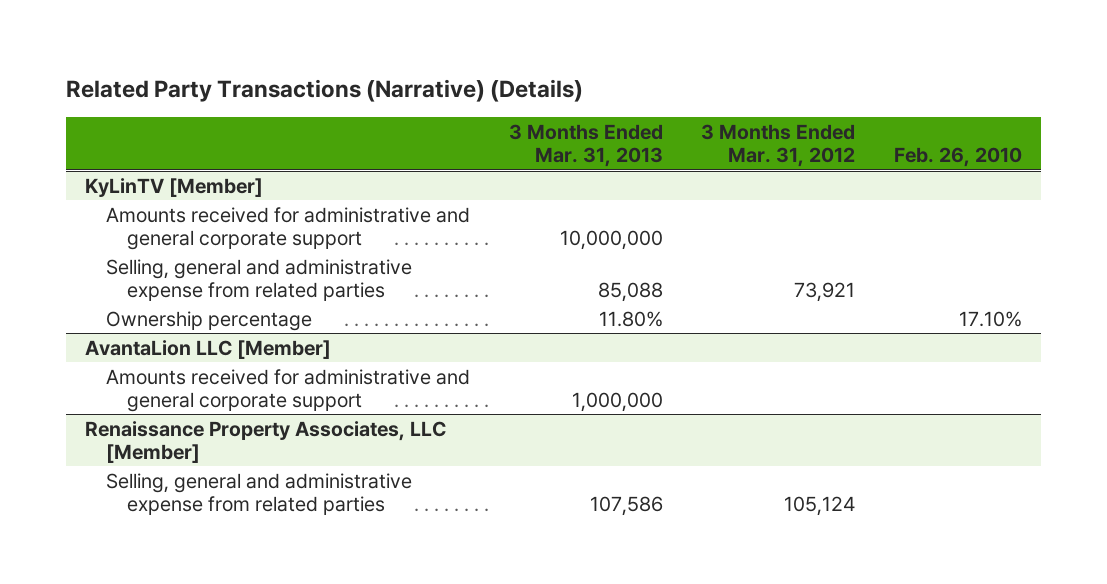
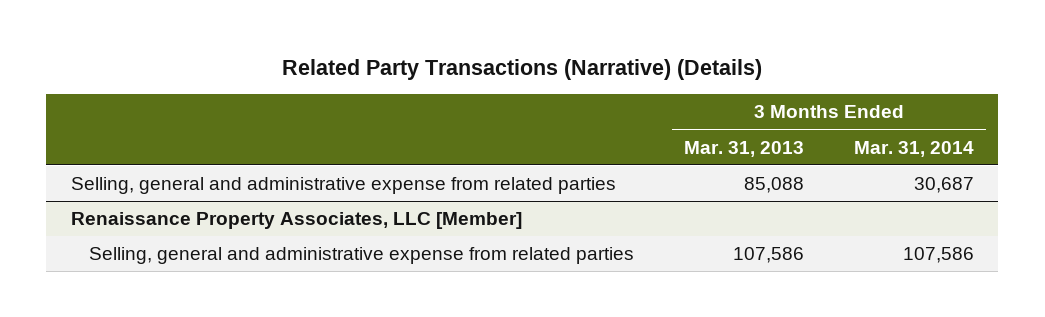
- | 3 Months Ended Mar. 31, 2013 | 3 Months Ended Mar. 31, 2012 | Feb. 26, 2010
+ | 3 Months Ended Mar. 31, 2013 | 3 Months Ended Mar. 31, 2014
- KyLinTV [Member]
- Amounts received for administrative and general corporate support | 10,000,000 | |
- Ownership percentage | 11.80% | | 17.10%
- AvantaLion LLC [Member]
- Amounts received for administrative and general corporate support | 1,000,000 | |

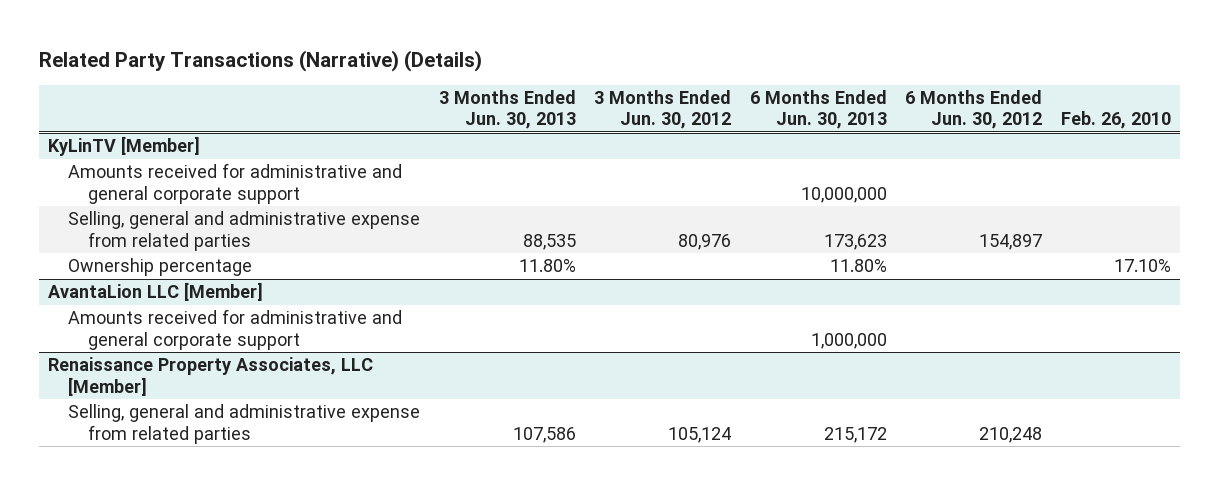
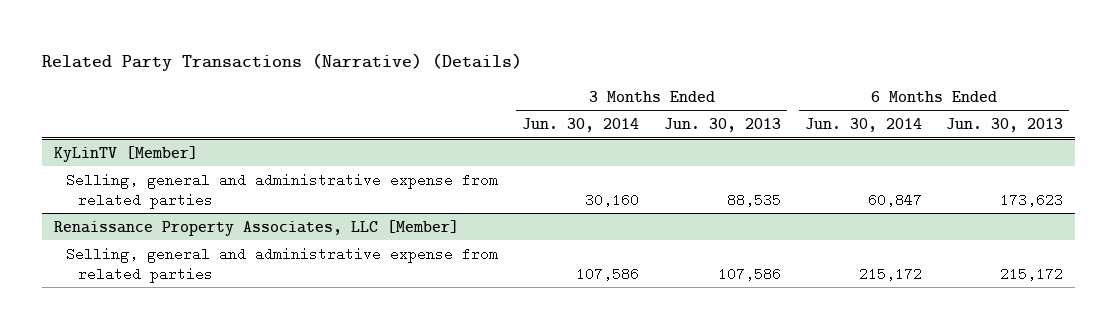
- | 3 Months Ended Jun. 30, 2013 | 3 Months Ended Jun. 30, 2012 | 6 Months Ended Jun. 30, 2013 | 6 Months Ended Jun. 30, 2012 | Feb. 26, 2010
+ | 3 Months Ended Jun. 30, 2014 | 3 Months Ended Jun. 30, 2013 | 6 Months Ended Jun. 30, 2014 | 6 Months Ended Jun. 30, 2013
@ KyLinTV [Member]
- Amounts received for administrative and general corporate support | | | 10,000,000 | |
- Ownership percentage | 11.80% | | 11.80% | | 17.10%
- AvantaLion LLC [Member]
- Amounts received for administrative and general corporate support | | | 1,000,000 | |

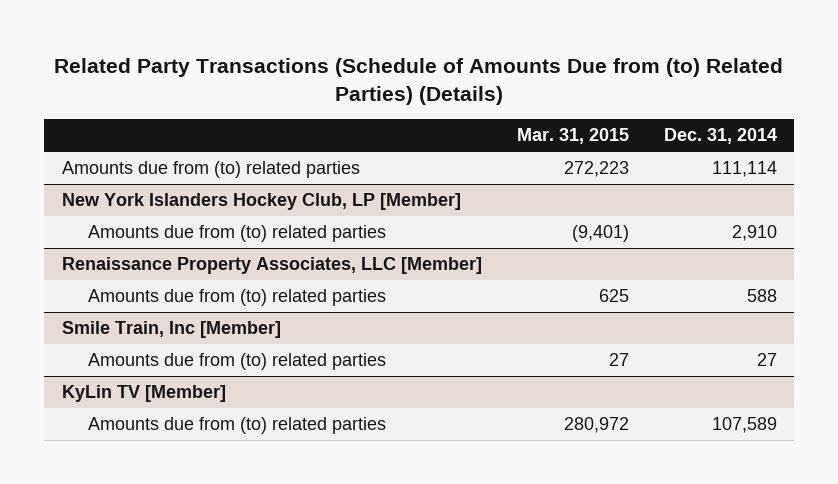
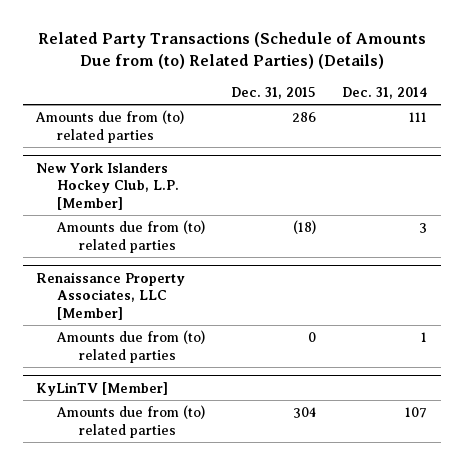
- | Mar. 31, 2015 | Dec. 31, 2014
+ | Dec. 31, 2015 | Dec. 31, 2014
- Amounts due from (to) related parties | 272,223 | 111,114
- New York Islanders Hockey Club, LP [Member]
- Amounts due from (to) related parties | (9,401) | 2,910
+ Amounts due from (to) related parties | 286 | 111
+ New York Islanders Hockey Club, L.P. [Member]
+ Amounts due from (to) related parties | (18) | 3
@ Renaissance Property Associates, LLC [Member]
- Amounts due from (to) related parties | 625 | 588
- Smile Train, Inc [Member]
- Amounts due from (to) related parties | 27 | 27
- KyLin TV [Member]
- Amounts due from (to) related parties | 280,972 | 107,589
@ Renaissance Property Associates, LLC [Member]
+ Amounts due from (to) related parties | 0 | 1
+ KyLinTV [Member]
+ Amounts due from (to) related parties | 304 | 107

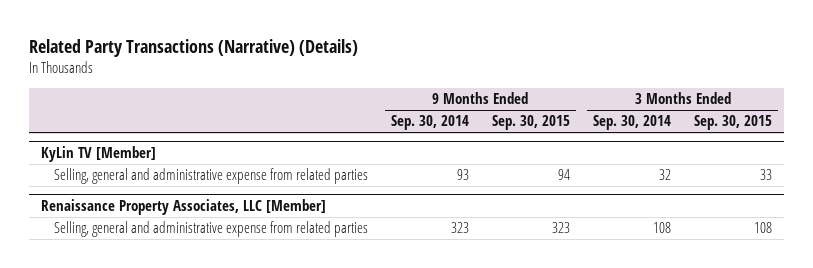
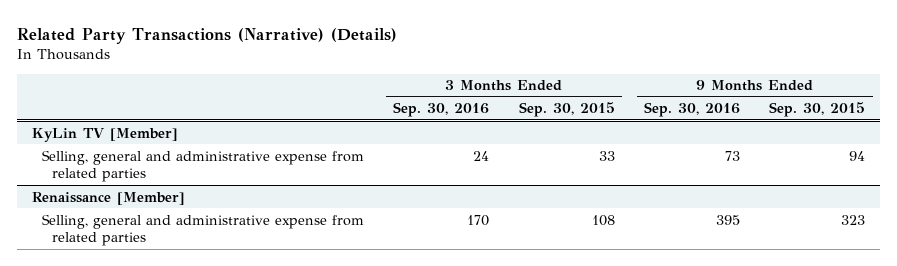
- | 9 Months Ended Sep. 30, 2014 | 9 Months Ended Sep. 30, 2015 | 3 Months Ended Sep. 30, 2014 | 3 Months Ended Sep. 30, 2015
+ | 3 Months Ended Sep. 30, 2016 | 3 Months Ended Sep. 30, 2015 | 9 Months Ended Sep. 30, 2016 | 9 Months Ended Sep. 30, 2015
- Renaissance Property Associates, LLC [Member]
+ Renaissance [Member]

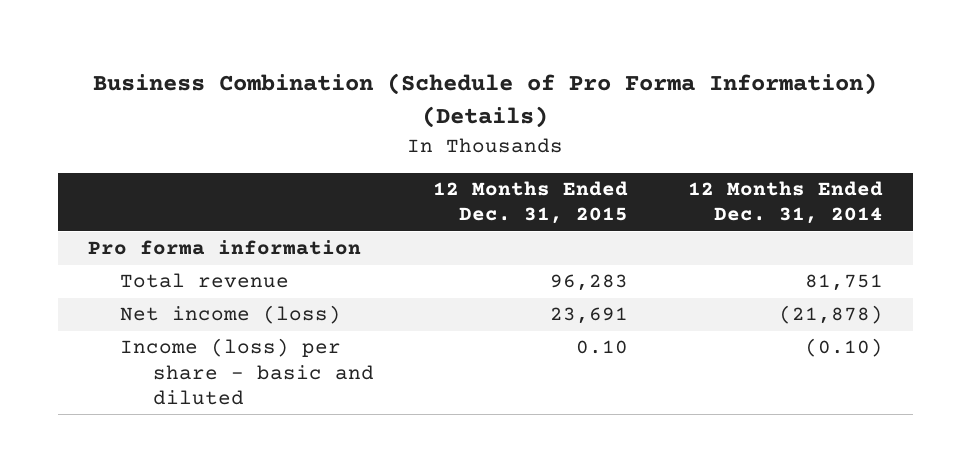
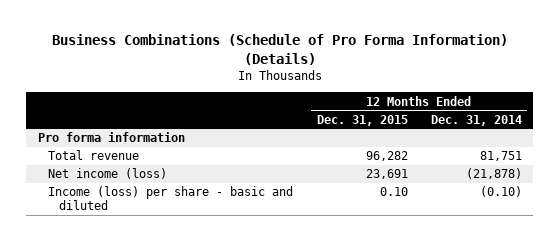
- Business Combination (Schedule of Pro Forma Information) (Details)
+ Business Combinations (Schedule of Pro Forma Information) (Details)
- Total revenue | 96,283 | 81,751
+ Total revenue | 96,282 | 81,751

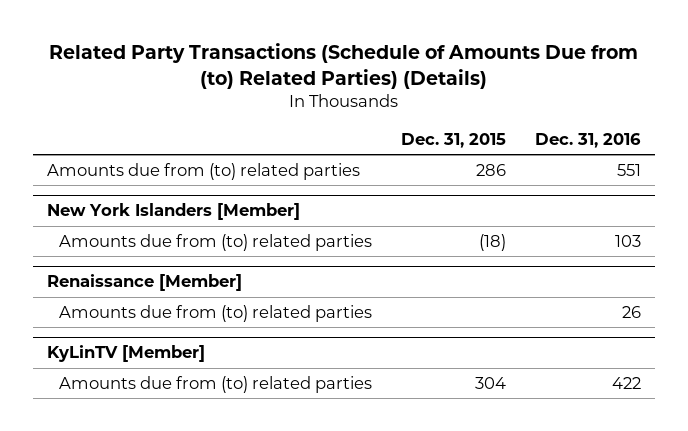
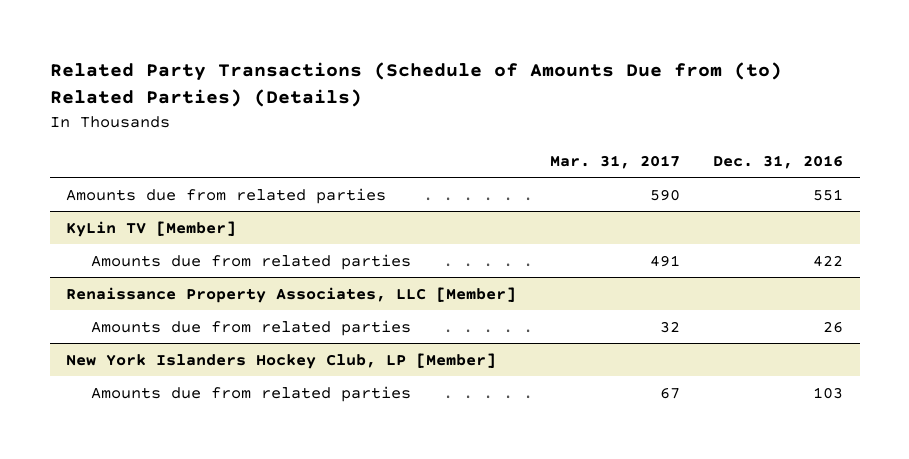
- | Dec. 31, 2015 | Dec. 31, 2016
+ | Mar. 31, 2017 | Dec. 31, 2016
- Amounts due from (to) related parties | 286 | 551
- New York Islanders [Member]
- Amounts due from (to) related parties | (18) | 103
- Renaissance [Member]
- Amounts due from (to) related parties | | 26
- KyLinTV [Member]
- Amounts due from (to) related parties | 304 | 422
+ Amounts due from related parties | 590 | 551
+ KyLin TV [Member]
+ Amounts due from related parties | 491 | 422
+ Renaissance Property Associates, LLC [Member]
+ Amounts due from related parties | 32 | 26
+ New York Islanders Hockey Club, LP [Member]
+ Amounts due from related parties | 67 | 103

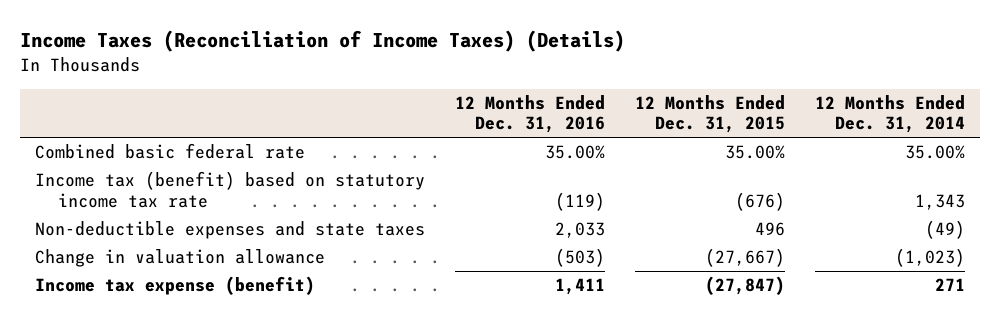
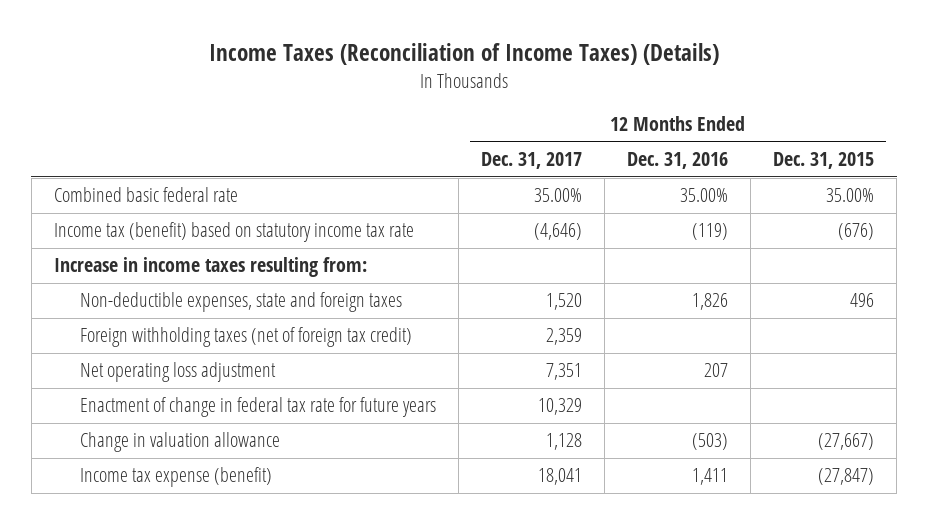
- | 12 Months Ended Dec. 31, 2016 | 12 Months Ended Dec. 31, 2015 | 12 Months Ended Dec. 31, 2014
+ | 12 Months Ended Dec. 31, 2017 | 12 Months Ended Dec. 31, 2016 | 12 Months Ended Dec. 31, 2015
- Non-deductible expenses and state taxes | 2,033 | 496 | (49)
+ Increase in income taxes resulting from:
+ Non-deductible expenses, state and foreign taxes | 1,520 | 1,826 | 496
+ Foreign withholding taxes (net of foreign tax credit) | 2,359 | |
+ Net operating loss adjustment | 7,351 | 207 |
+ Enactment of change in federal tax rate for future years | 10,329 | |

